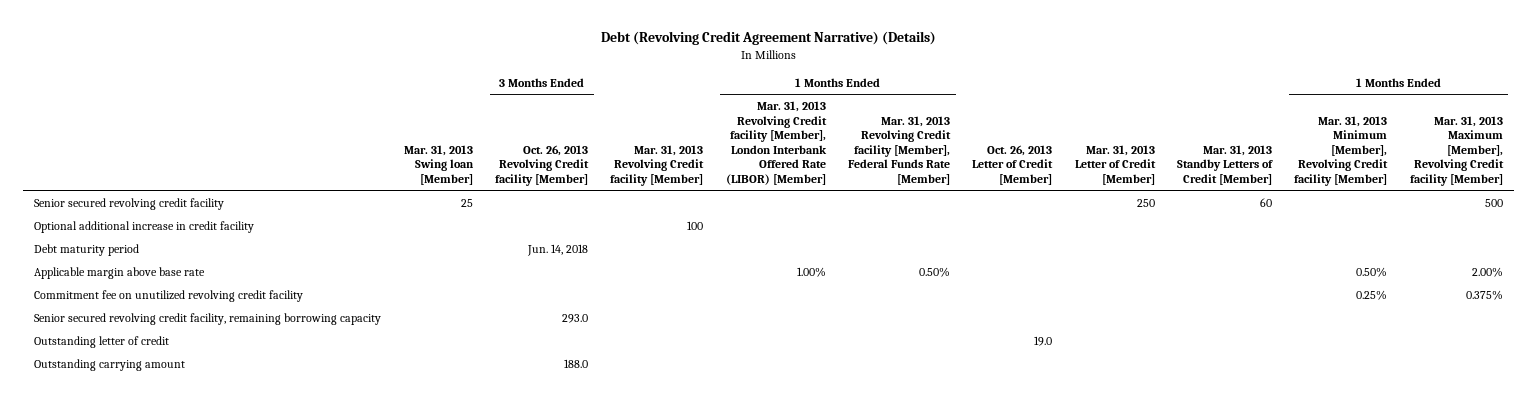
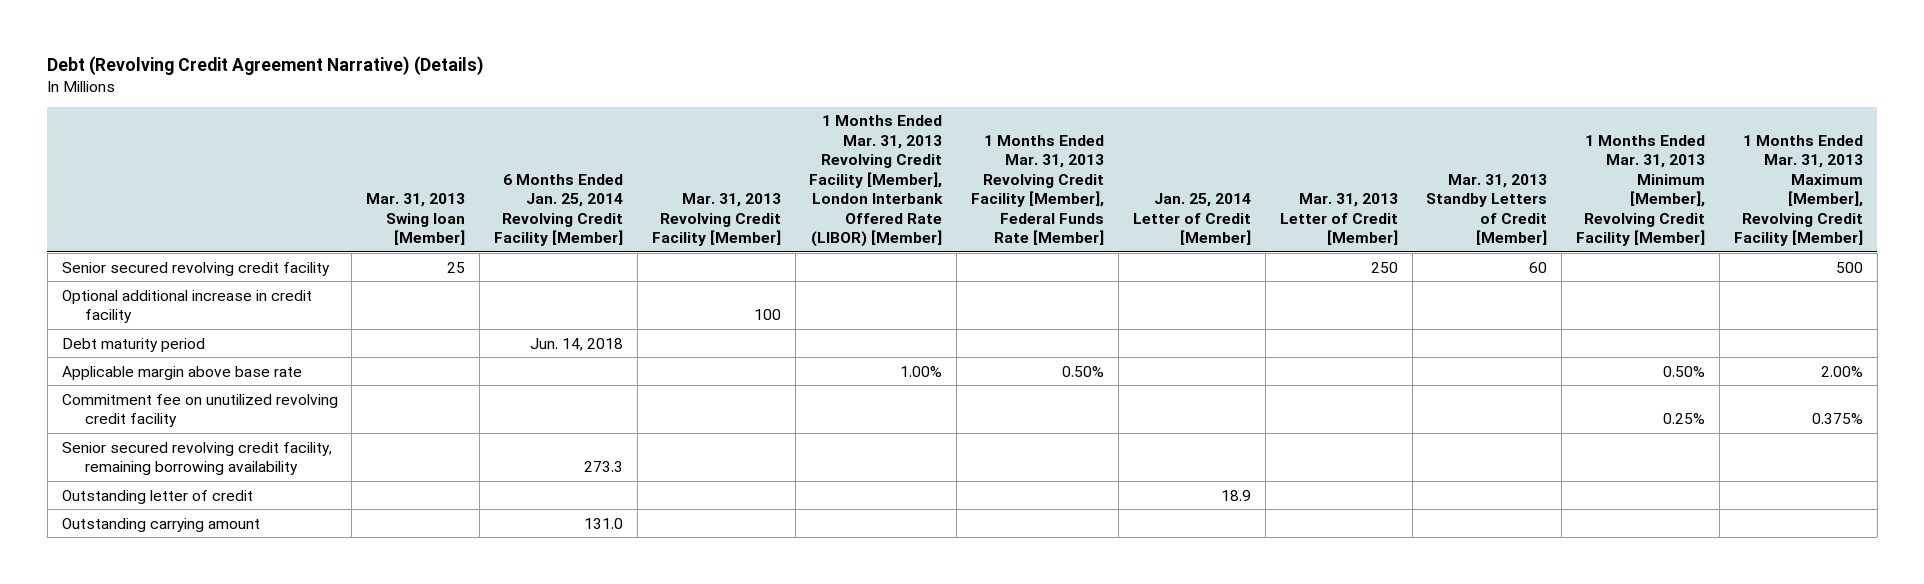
- | Mar. 31, 2013 Swing loan [Member] | 3 Months Ended Oct. 26, 2013 Revolving Credit facility [Member] | Mar. 31, 2013 Revolving Credit facility [Member] | 1 Months Ended Mar. 31, 2013 Revolving Credit facility [Member], London Interbank Offered Rate (LIBOR) [Member] | 1 Months Ended Mar. 31, 2013 Revolving Credit facility [Member], Federal Funds Rate [Member] | Oct. 26, 2013 Letter of Credit [Member] | Mar. 31, 2013 Letter of Credit [Member] | Mar. 31, 2013 Standby Letters of Credit [Member] | 1 Months Ended Mar. 31, 2013 Minimum [Member], Revolving Credit facility [Member] | 1 Months Ended Mar. 31, 2013 Maximum [Member], Revolving Credit facility [Member]
+ | Mar. 31, 2013 Swing loan [Member] | 6 Months Ended Jan. 25, 2014 Revolving Credit Facility [Member] | Mar. 31, 2013 Revolving Credit Facility [Member] | 1 Months Ended Mar. 31, 2013 Revolving Credit Facility [Member], London Interbank Offered Rate (LIBOR) [Member] | 1 Months Ended Mar. 31, 2013 Revolving Credit Facility [Member], Federal Funds Rate [Member] | Jan. 25, 2014 Letter of Credit [Member] | Mar. 31, 2013 Letter of Credit [Member] | Mar. 31, 2013 Standby Letters of Credit [Member] | 1 Months Ended Mar. 31, 2013 Minimum [Member], Revolving Credit Facility [Member] | 1 Months Ended Mar. 31, 2013 Maximum [Member], Revolving Credit Facility [Member]
- Senior secured revolving credit facility, remaining borrowing capacity | | 293.0 | | | | | | | |
+ Senior secured revolving credit facility, remaining borrowing availability | | 273.3 | | | | | | | |

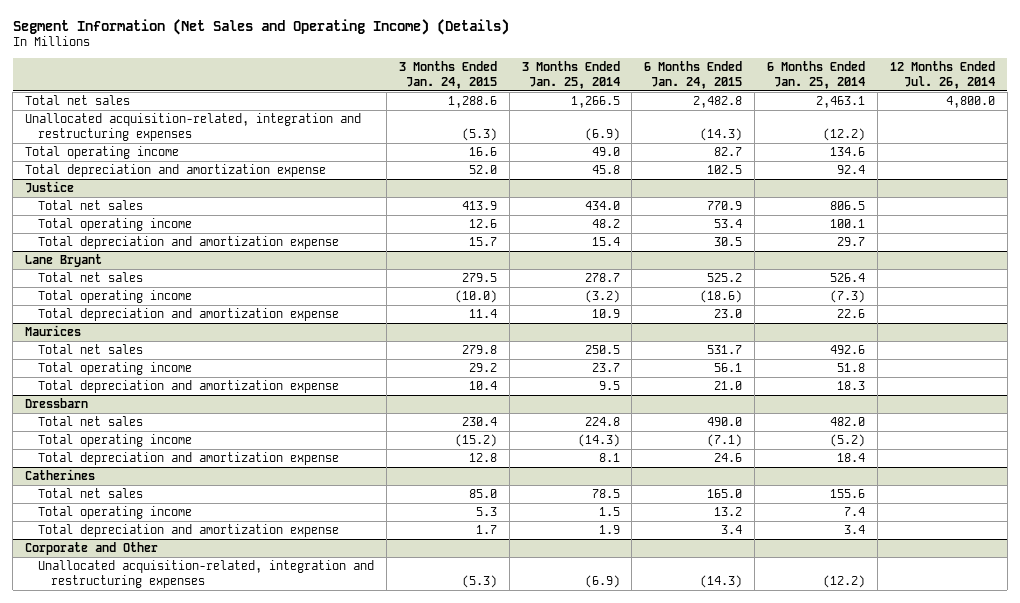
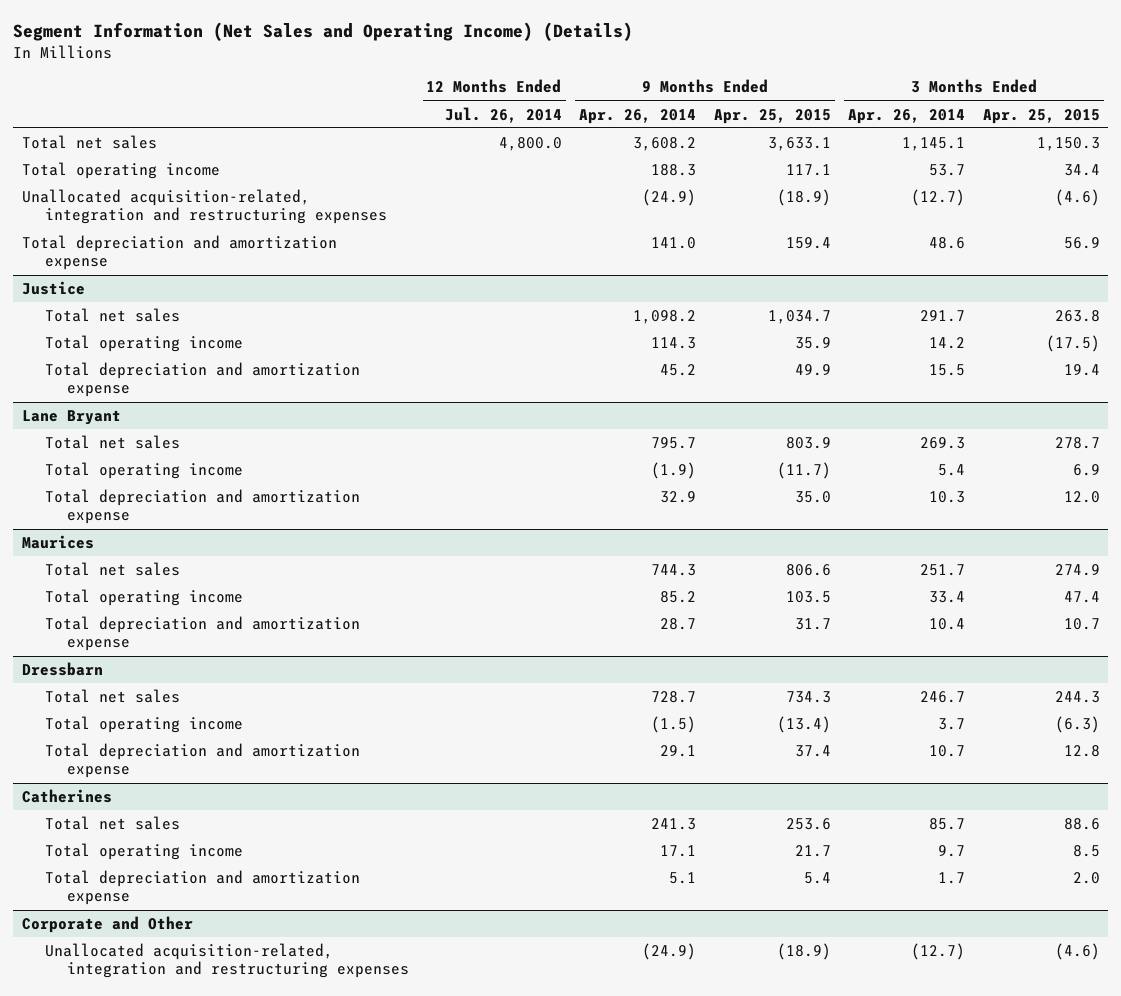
- | 3 Months Ended Jan. 24, 2015 | 3 Months Ended Jan. 25, 2014 | 6 Months Ended Jan. 24, 2015 | 6 Months Ended Jan. 25, 2014 | 12 Months Ended Jul. 26, 2014
+ | 12 Months Ended Jul. 26, 2014 | 9 Months Ended Apr. 26, 2014 | 9 Months Ended Apr. 25, 2015 | 3 Months Ended Apr. 26, 2014 | 3 Months Ended Apr. 25, 2015
moved down: Unallocated acquisition-related, integration and restructuring expenses | | (24.9) | (18.9) | (12.7) | (4.6)

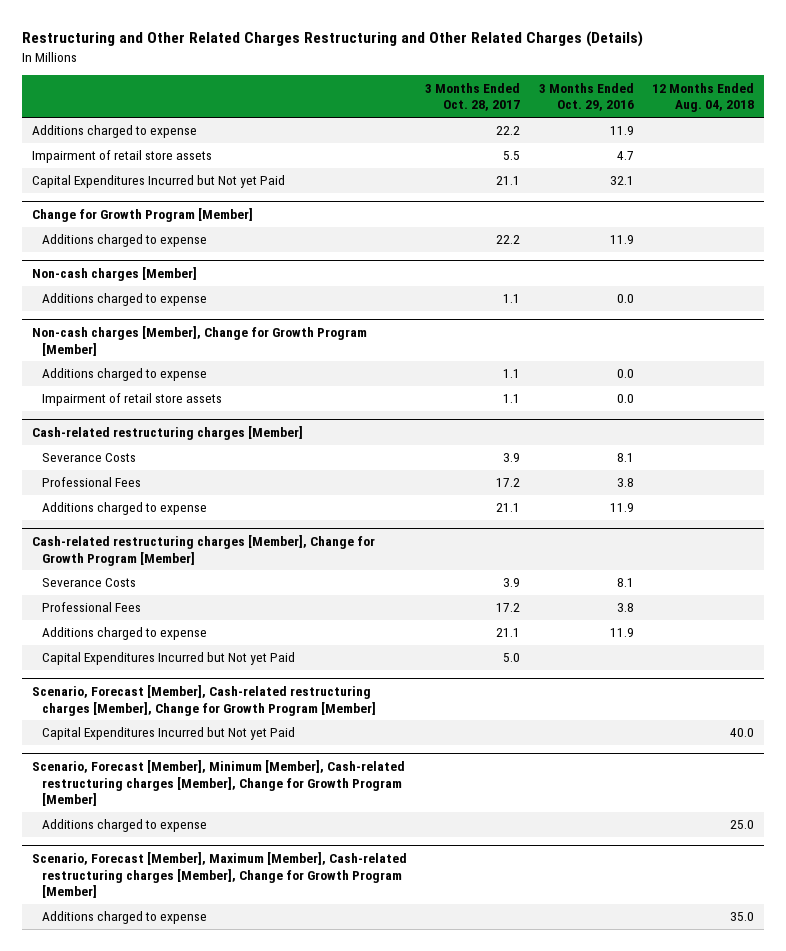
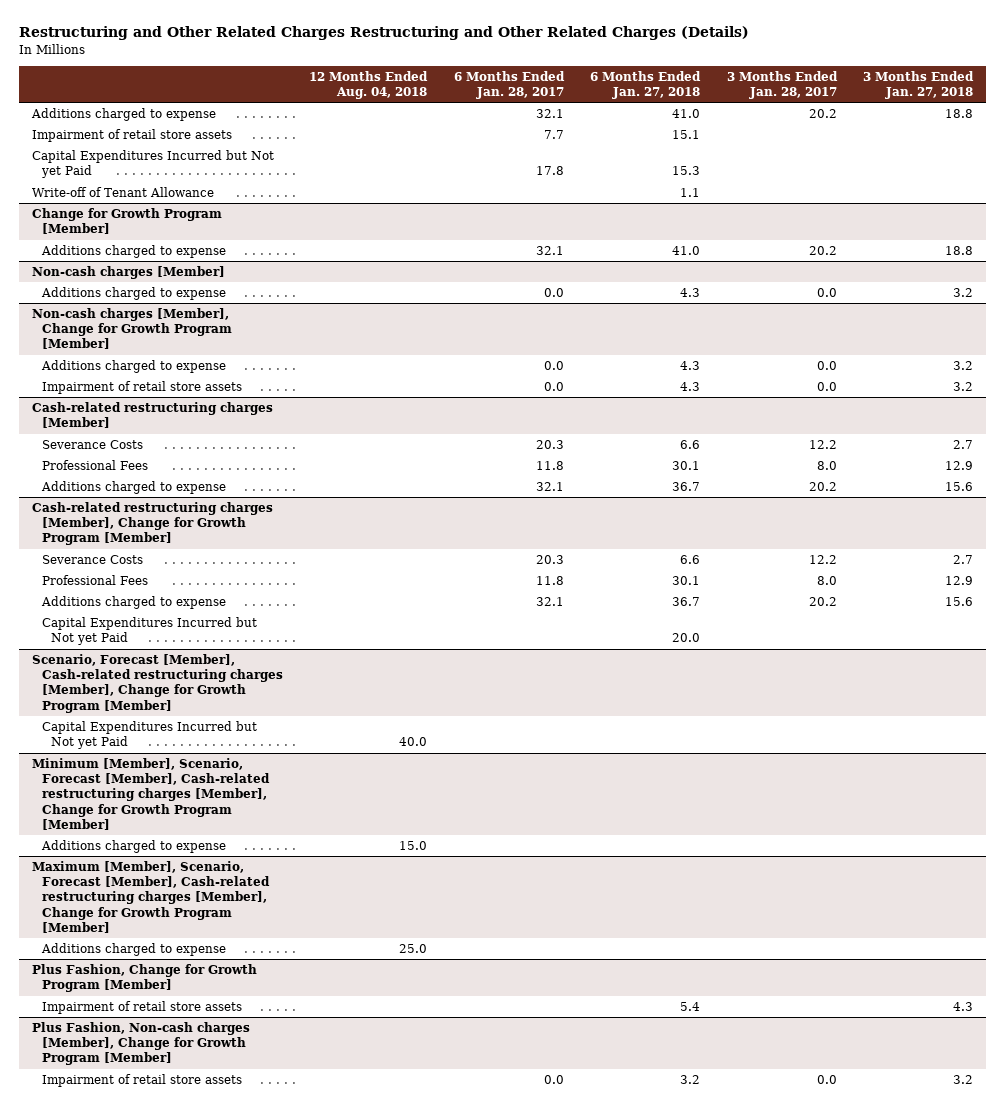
- | 3 Months Ended Oct. 28, 2017 | 3 Months Ended Oct. 29, 2016 | 12 Months Ended Aug. 04, 2018
+ | 12 Months Ended Aug. 04, 2018 | 6 Months Ended Jan. 28, 2017 | 6 Months Ended Jan. 27, 2018 | 3 Months Ended Jan. 28, 2017 | 3 Months Ended Jan. 27, 2018
+ Write-off of Tenant Allowance | | | 1.1 | |
- Scenario, Forecast [Member], Minimum [Member], Cash-related restructuring charges [Member], Change for Growth Program [Member]
- Additions charged to expense | | | 25.0
- Scenario, Forecast [Member], Maximum [Member], Cash-related restructuring charges [Member], Change for Growth Program [Member]
- Additions charged to expense | | | 35.0
+ Minimum [Member], Scenario, Forecast [Member], Cash-related restructuring charges [Member], Change for Growth Program [Member]
+ Additions charged to expense | 15.0 | | | |
+ Maximum [Member], Scenario, Forecast [Member], Cash-related restructuring charges [Member], Change for Growth Program [Member]
+ Additions charged to expense | 25.0 | | | |
+ Plus Fashion, Change for Growth Program [Member]
+ Impairment of retail store assets | | | 5.4 | | 4.3
+ Plus Fashion, Non-cash charges [Member], Change for Growth Program [Member]
+ Impairment of retail store assets | | 0.0 | 3.2 | 0.0 | 3.2

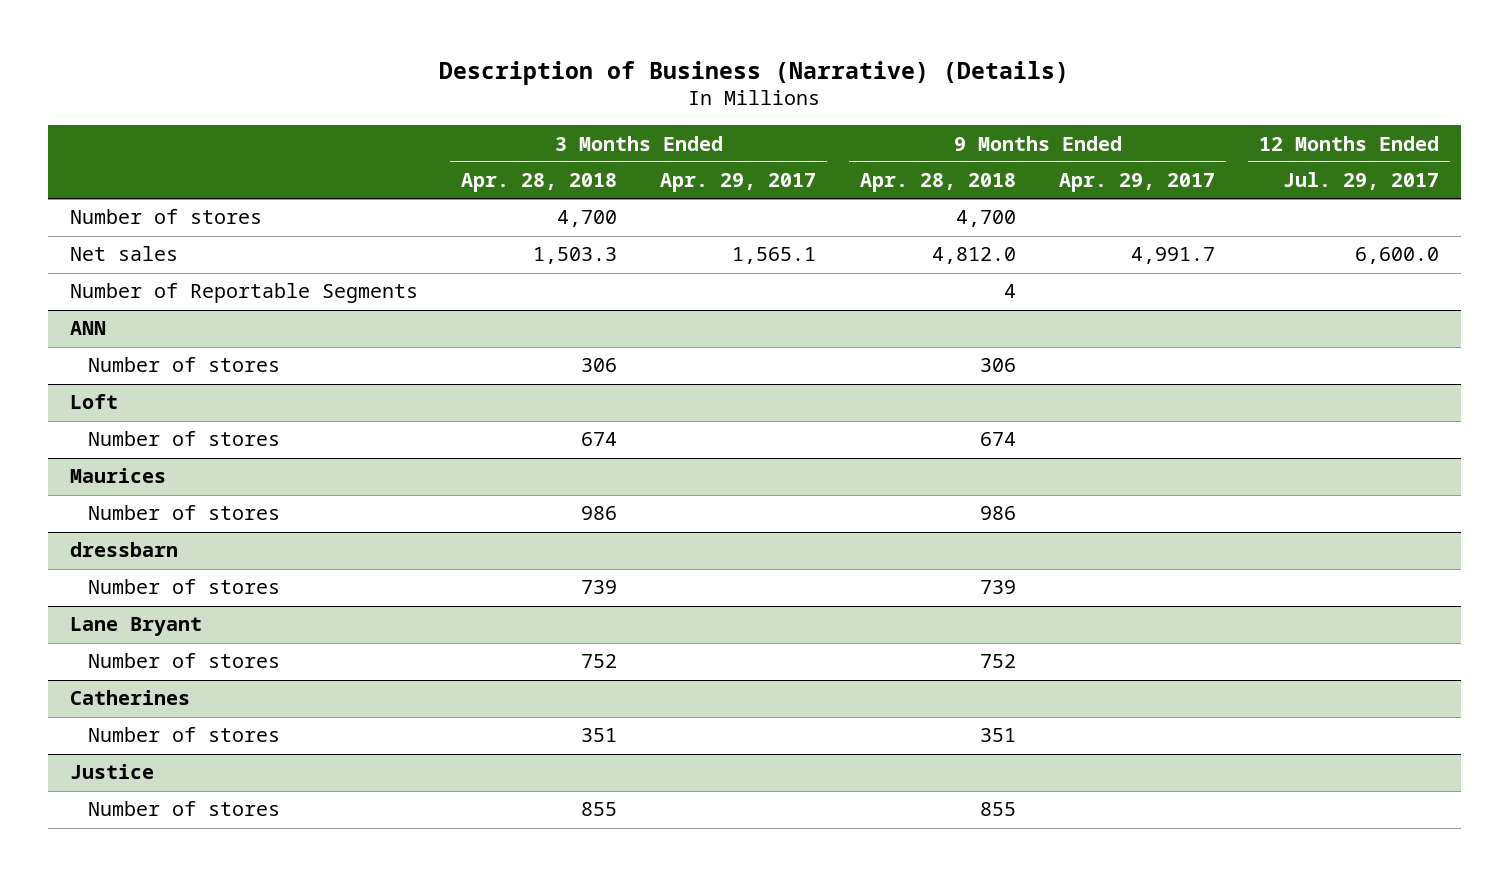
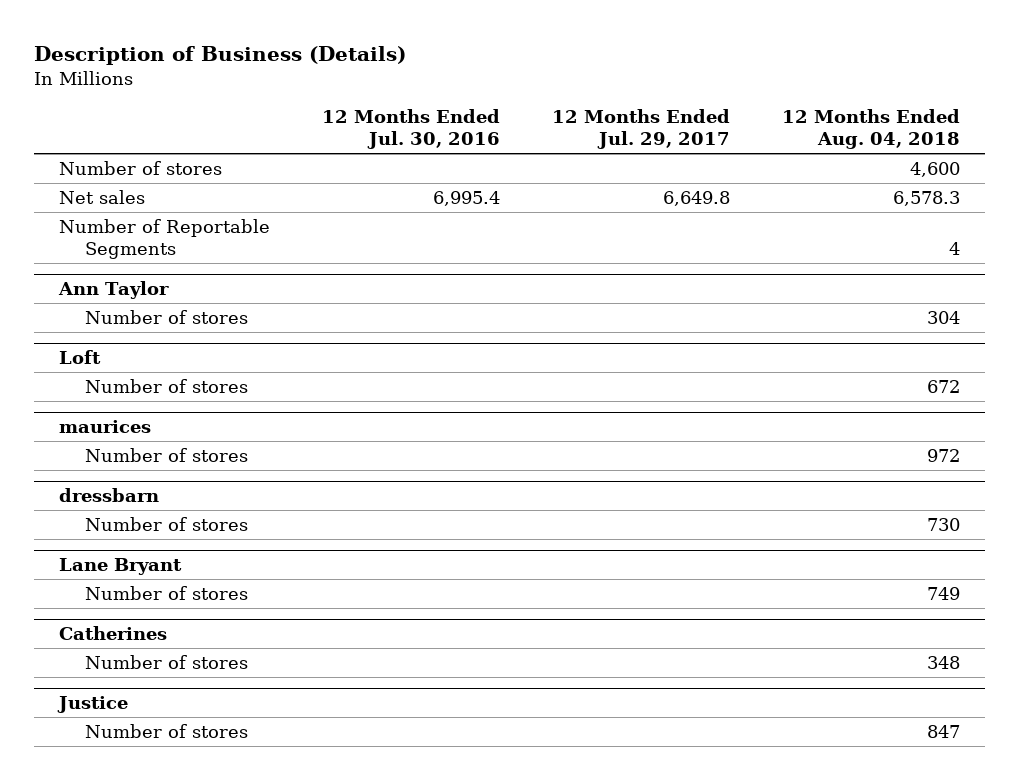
- Description of Business (Narrative) (Details)
+ Description of Business (Details)
- | 3 Months Ended Apr. 28, 2018 | 3 Months Ended Apr. 29, 2017 | 9 Months Ended Apr. 28, 2018 | 9 Months Ended Apr. 29, 2017 | 12 Months Ended Jul. 29, 2017
+ | 12 Months Ended Jul. 30, 2016 | 12 Months Ended Jul. 29, 2017 | 12 Months Ended Aug. 04, 2018
- Net sales | 1,503.3 | 1,565.1 | 4,812.0 | 4,991.7 | 6,600.0
+ Net sales | 6,995.4 | 6,649.8 | 6,578.3
- ANN
- Number of stores | 306 | | 306 | |
+ Ann Taylor
+ Number of stores | | | 304
- Maurices
+ maurices

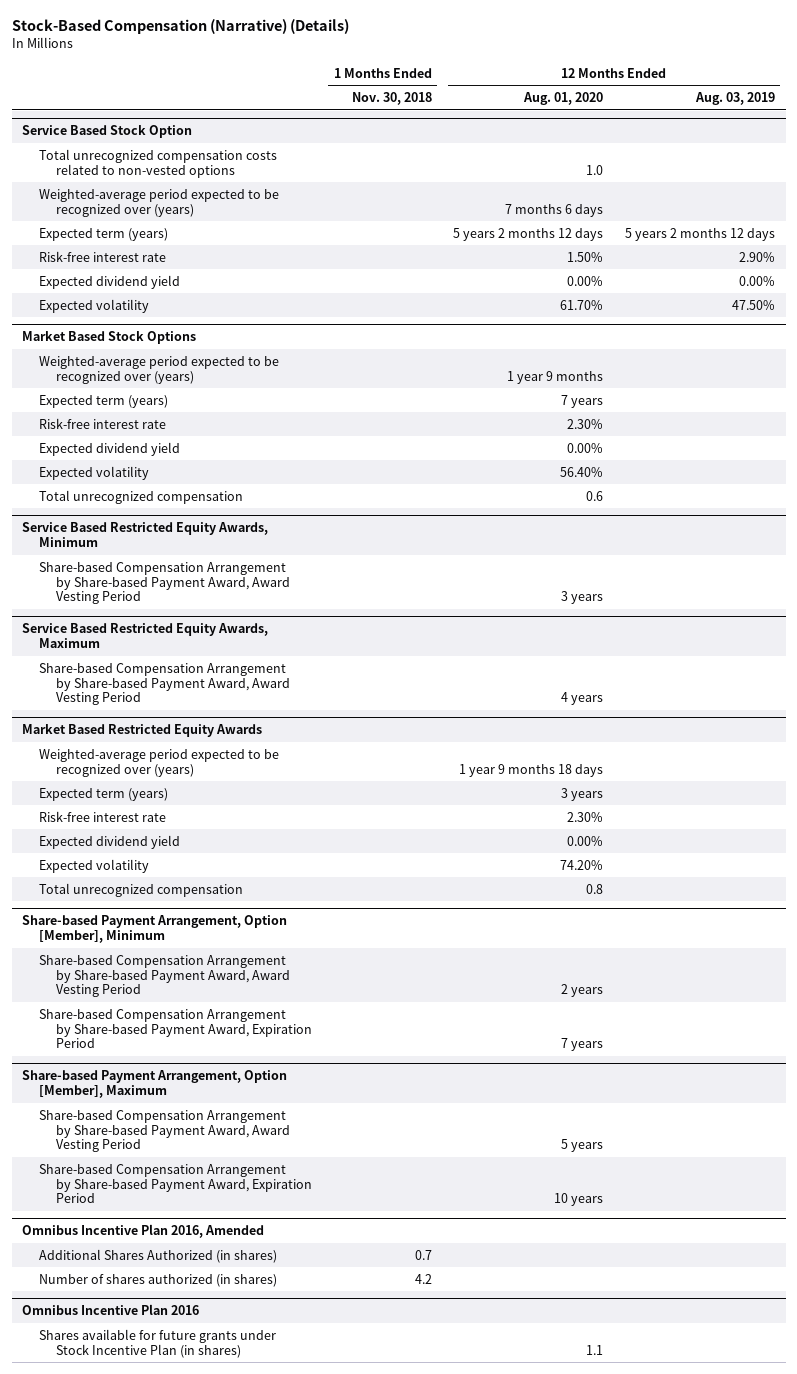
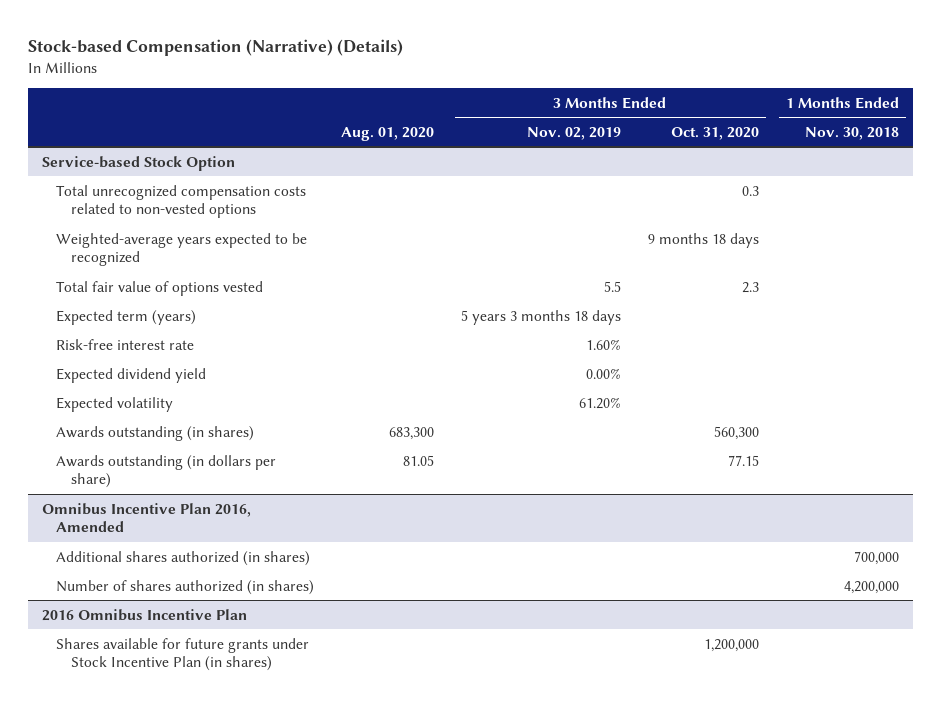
- Stock-Based Compensation (Narrative) (Details)
+ Stock-based Compensation (Narrative) (Details)
- | 1 Months Ended Nov. 30, 2018 | 12 Months Ended Aug. 01, 2020 | 12 Months Ended Aug. 03, 2019
+ | Aug. 01, 2020 | 3 Months Ended Nov. 02, 2019 | 3 Months Ended Oct. 31, 2020 | 1 Months Ended Nov. 30, 2018
- Service Based Stock Option
+ Service-based Stock Option
- Weighted-average period expected to be recognized over (years) | | 7 months 6 days |
+ Weighted-average years expected to be recognized | | | 9 months 18 days |
+ Total fair value of options vested | | 5.5 | 2.3 |
- Market Based Stock Options
- Weighted-average period expected to be recognized over (years) | | 1 year 9 months |
- Expected term (years) | | 7 years |
- Risk-free interest rate | | 2.30% |
- Expected dividend yield | | 0.00% |
- Expected volatility | | 56.40% |
- Total unrecognized compensation | | 0.6 |
- Service Based Restricted Equity Awards, Minimum
- Share-based Compensation Arrangement by Share-based Payment Award, Award Vesting Period | | 3 years |
- Service Based Restricted Equity Awards, Maximum
- Share-based Compensation Arrangement by Share-based Payment Award, Award Vesting Period | | 4 years |
- Market Based Restricted Equity Awards
- Weighted-average period expected to be recognized over (years) | | 1 year 9 months 18 days |
- Expected term (years) | | 3 years |
- Risk-free interest rate | | 2.30% |
- Expected dividend yield | | 0.00% |
- Expected volatility | | 74.20% |
- Total unrecognized compensation | | 0.8 |
- Share-based Payment Arrangement, Option [Member], Minimum
- Share-based Compensation Arrangement by Share-based Payment Award, Award Vesting Period | | 2 years |
- Share-based Compensation Arrangement by Share-based Payment Award, Expiration Period | | 7 years |
- Share-based Payment Arrangement, Option [Member], Maximum
- Share-based Compensation Arrangement by Share-based Payment Award, Award Vesting Period | | 5 years |
- Share-based Compensation Arrangement by Share-based Payment Award, Expiration Period | | 10 years |
+ Awards outstanding (in shares) | 683,300 | | 560,300 |
+ Awards outstanding (in dollars per share) | 81.05 | | 77.15 |
@ Omnibus Incentive Plan 2016, Amended
- Additional Shares Authorized (in shares) | 0.7 | |
- Number of shares authorized (in shares) | 4.2 | |
- Omnibus Incentive Plan 2016
@ Omnibus Incentive Plan 2016, Amended
+ Additional shares authorized (in shares) | | | | 700,000
+ Number of shares authorized (in shares) | | | | 4,200,000
+ 2016 Omnibus Incentive Plan

